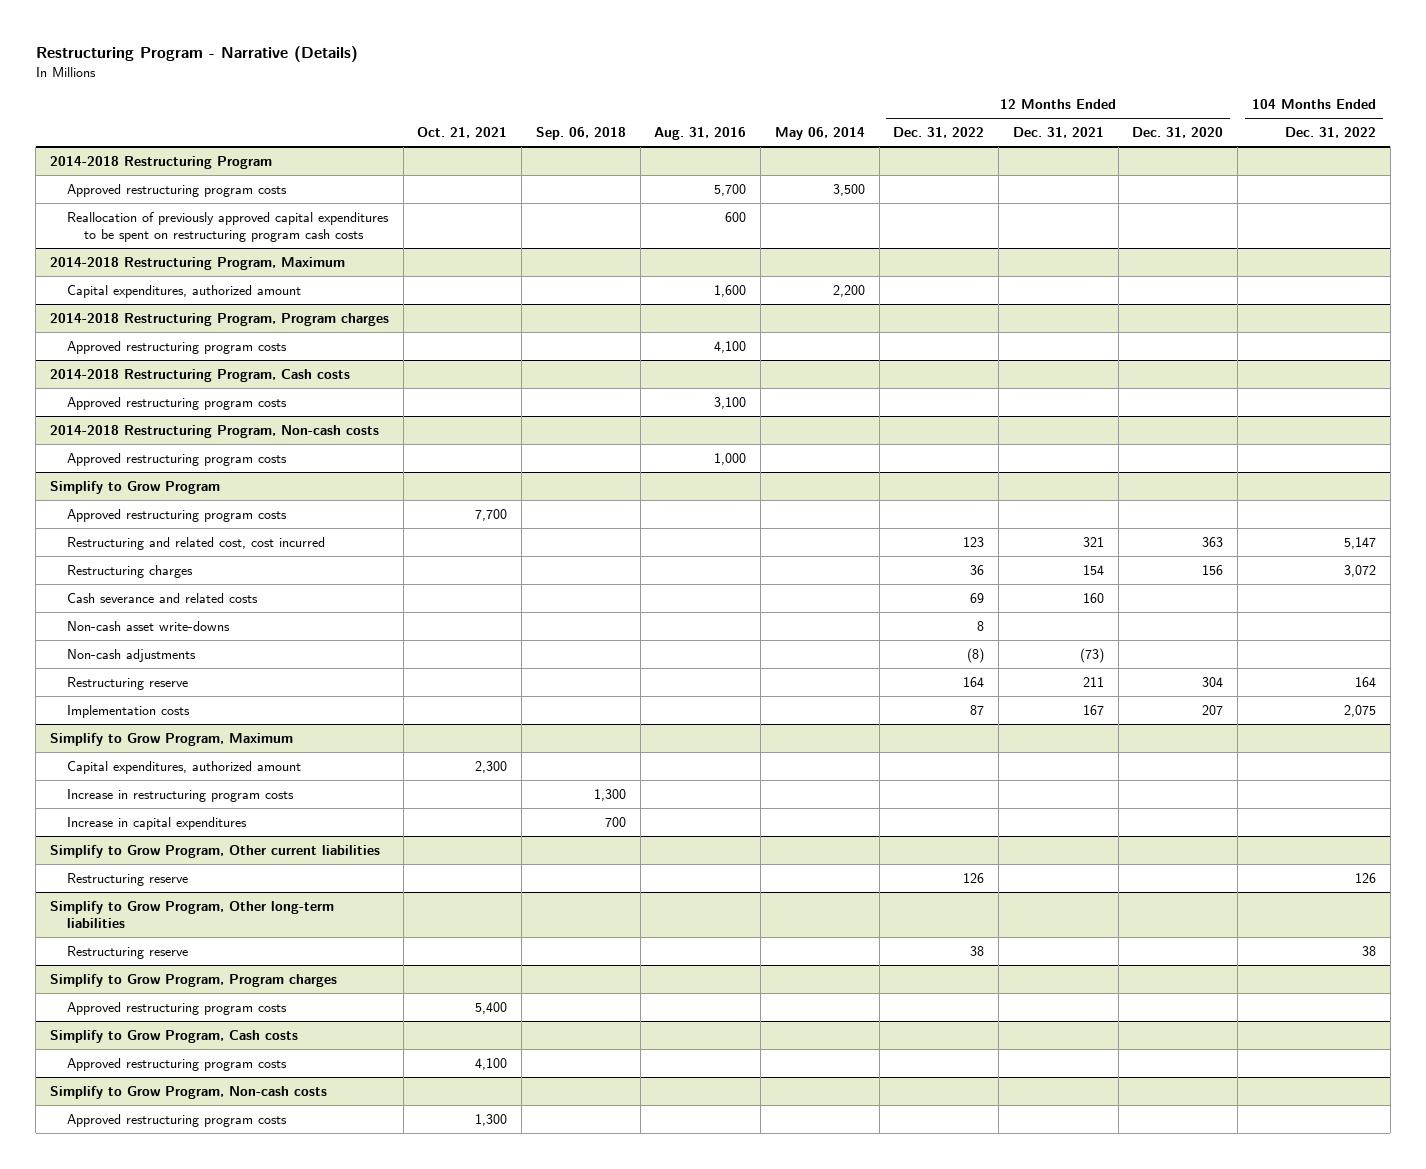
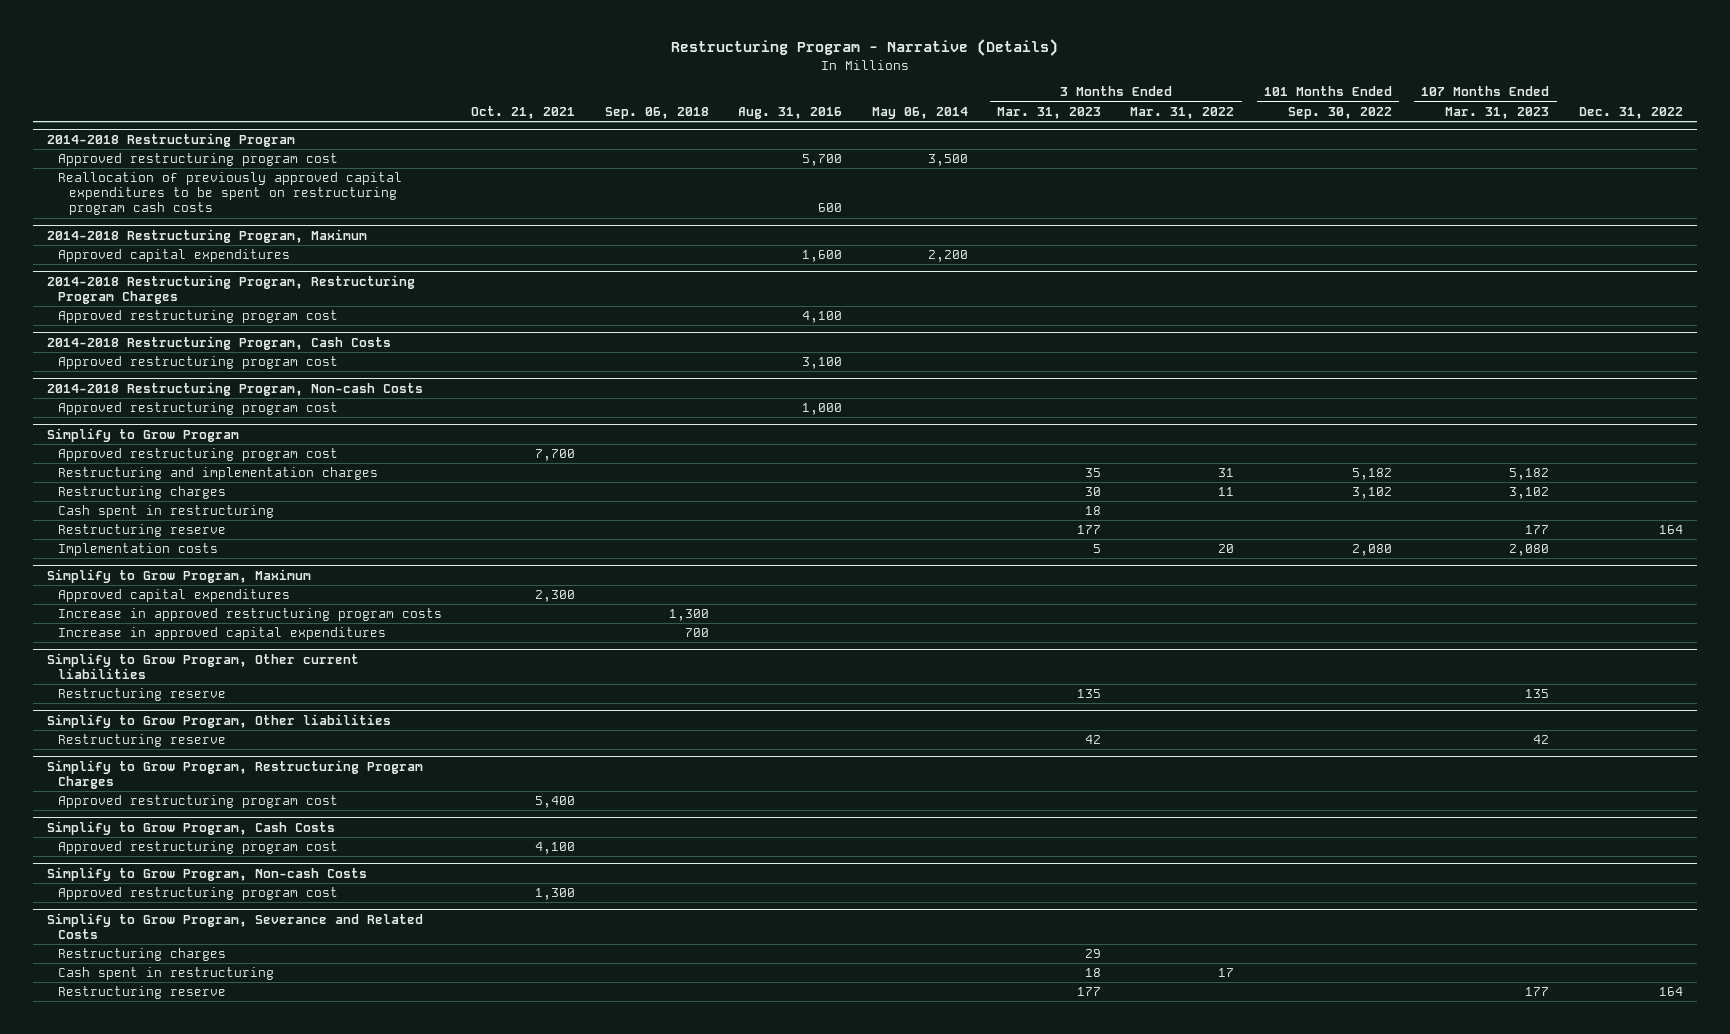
- | Oct. 21, 2021 | Sep. 06, 2018 | Aug. 31, 2016 | May 06, 2014 | 12 Months Ended Dec. 31, 2022 | 12 Months Ended Dec. 31, 2021 | 12 Months Ended Dec. 31, 2020 | 104 Months Ended Dec. 31, 2022
+ | Oct. 21, 2021 | Sep. 06, 2018 | Aug. 31, 2016 | May 06, 2014 | 3 Months Ended Mar. 31, 2023 | 3 Months Ended Mar. 31, 2022 | 101 Months Ended Sep. 30, 2022 | 107 Months Ended Mar. 31, 2023 | Dec. 31, 2022
@ 2014-2018 Restructuring Program
- Approved restructuring program costs | | | 5,700 | 3,500 | | | |
+ Approved restructuring program cost | | | 5,700 | 3,500 | | | | |
@ 2014-2018 Restructuring Program, Maximum
- Capital expenditures, authorized amount | | | 1,600 | 2,200 | | | |
- 2014-2018 Restructuring Program, Program charges
- Approved restructuring program costs | | | 4,100 | | | | |
- 2014-2018 Restructuring Program, Cash costs
- Approved restructuring program costs | | | 3,100 | | | | |
- 2014-2018 Restructuring Program, Non-cash costs
- Approved restructuring program costs | | | 1,000 | | | | |
@ 2014-2018 Restructuring Program, Maximum
+ Approved capital expenditures | | | 1,600 | 2,200 | | | | |
+ 2014-2018 Restructuring Program, Restructuring Program Charges
+ Approved restructuring program cost | | | 4,100 | | | | | |
+ 2014-2018 Restructuring Program, Cash Costs
+ Approved restructuring program cost | | | 3,100 | | | | | |
+ 2014-2018 Restructuring Program, Non-cash Costs
+ Approved restructuring program cost | | | 1,000 | | | | | |
@ Simplify to Grow Program
- Approved restructuring program costs | 7,700 | | | | | | |
- Restructuring and related cost, cost incurred | | | | | 123 | 321 | 363 | 5,147
+ Approved restructuring program cost | 7,700 | | | | | | | |
+ Restructuring and implementation charges | | | | | 35 | 31 | 5,182 | 5,182 |
- Cash severance and related costs | | | | | 69 | 160 | |
- Non-cash asset write-downs | | | | | 8 | | |
- Non-cash adjustments | | | | | (8) | (73) | |
+ Cash spent in restructuring | | | | | 18 | | | |
@ Simplify to Grow Program, Maximum
- Capital expenditures, authorized amount | 2,300 | | | | | | |
- Increase in restructuring program costs | | 1,300 | | | | | |
- Increase in capital expenditures | | 700 | | | | | |
+ Approved capital expenditures | 2,300 | | | | | | | |
+ Increase in approved restructuring program costs | | 1,300 | | | | | | |
+ Increase in approved capital expenditures | | 700 | | | | | | |
- Simplify to Grow Program, Other long-term liabilities
+ Simplify to Grow Program, Other liabilities
- Simplify to Grow Program, Program charges
- Approved restructuring program costs | 5,400 | | | | | | |
- Simplify to Grow Program, Cash costs
- Approved restructuring program costs | 4,100 | | | | | | |
- Simplify to Grow Program, Non-cash costs
- Approved restructuring program costs | 1,300 | | | | | | |
+ Simplify to Grow Program, Restructuring Program Charges
+ Approved restructuring program cost | 5,400 | | | | | | | |
+ Simplify to Grow Program, Cash Costs
+ Approved restructuring program cost | 4,100 | | | | | | | |
+ Simplify to Grow Program, Non-cash Costs
+ Approved restructuring program cost | 1,300 | | | | | | | |
+ Simplify to Grow Program, Severance and Related Costs
+ Restructuring charges | | | | | 29 | | | |
+ Cash spent in restructuring | | | | | 18 | 17 | | |
+ Restructuring reserve | | | | | 177 | | | 177 | 164

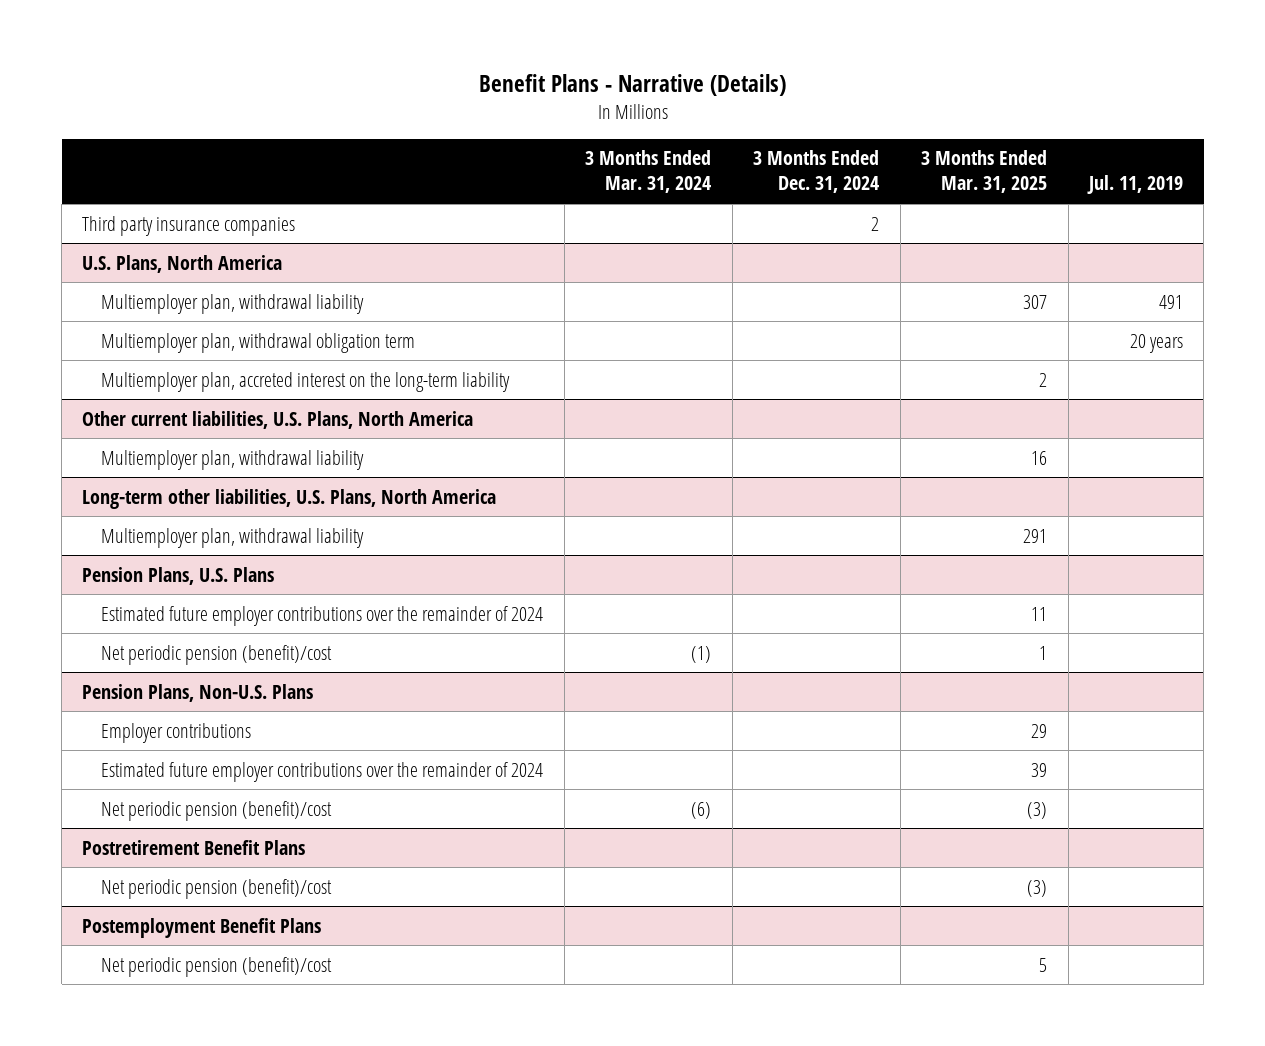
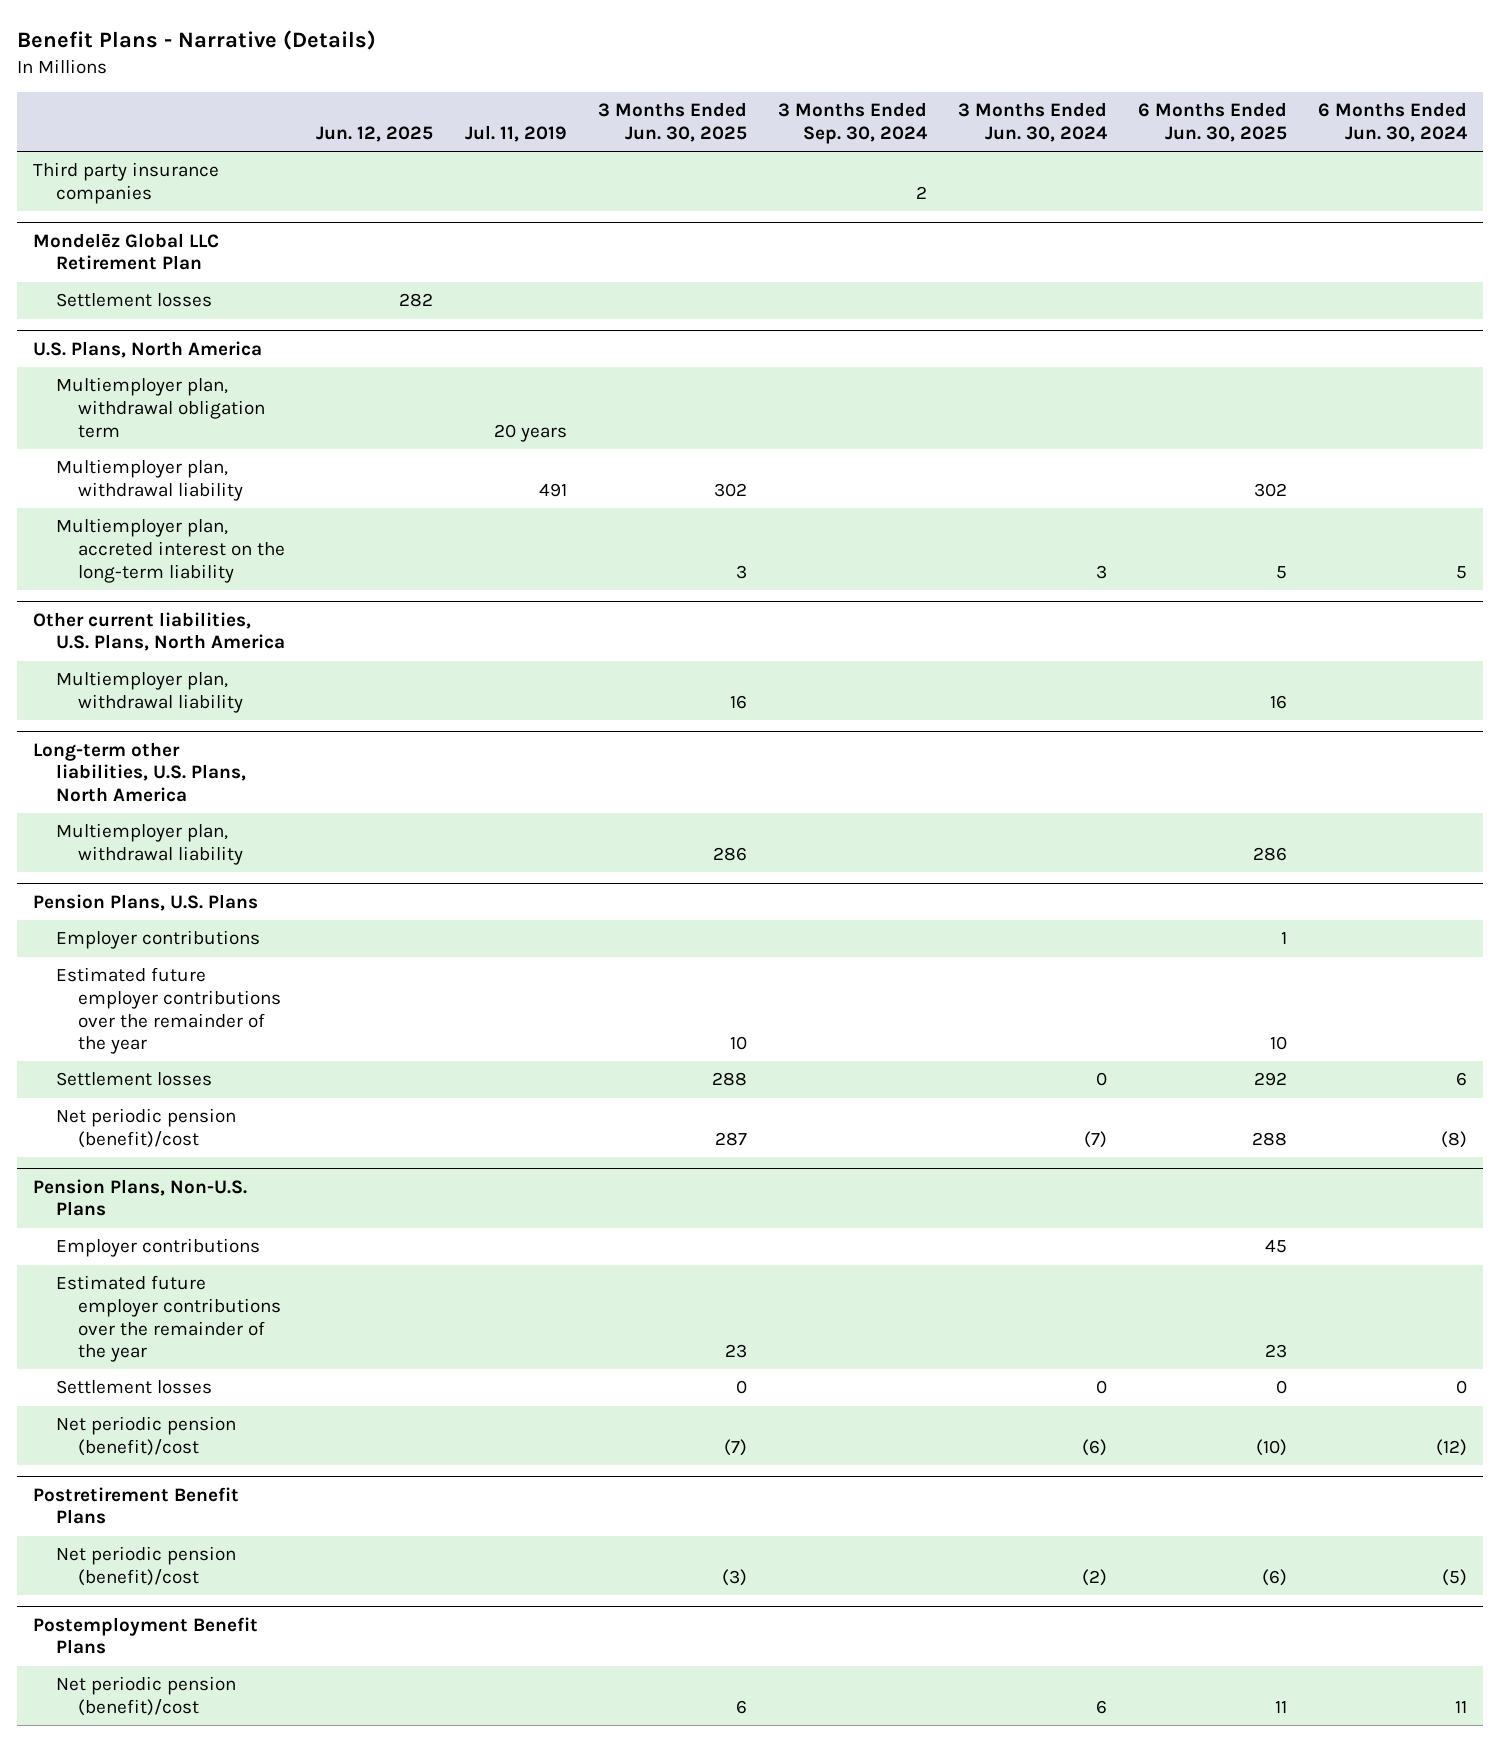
- | 3 Months Ended Mar. 31, 2024 | 3 Months Ended Dec. 31, 2024 | 3 Months Ended Mar. 31, 2025 | Jul. 11, 2019
+ | Jun. 12, 2025 | Jul. 11, 2019 | 3 Months Ended Jun. 30, 2025 | 3 Months Ended Sep. 30, 2024 | 3 Months Ended Jun. 30, 2024 | 6 Months Ended Jun. 30, 2025 | 6 Months Ended Jun. 30, 2024
+ Mondelēz Global LLC Retirement Plan
+ Settlement losses | 282 | | | | | |
@ U.S. Plans, North America
moved down: Multiemployer plan, withdrawal liability | | 491 | 302 | | | 302 |
@ Pension Plans, U.S. Plans
- Estimated future employer contributions over the remainder of 2024 | | | 11 |
+ Employer contributions | | | | | | 1 |
+ Estimated future employer contributions over the remainder of the year | | | 10 | | | 10 |
+ Settlement losses | | | 288 | | 0 | 292 | 6
@ Pension Plans, Non-U.S. Plans
- Estimated future employer contributions over the remainder of 2024 | | | 39 |
+ Estimated future employer contributions over the remainder of the year | | | 23 | | | 23 |
+ Settlement losses | | | 0 | | 0 | 0 | 0

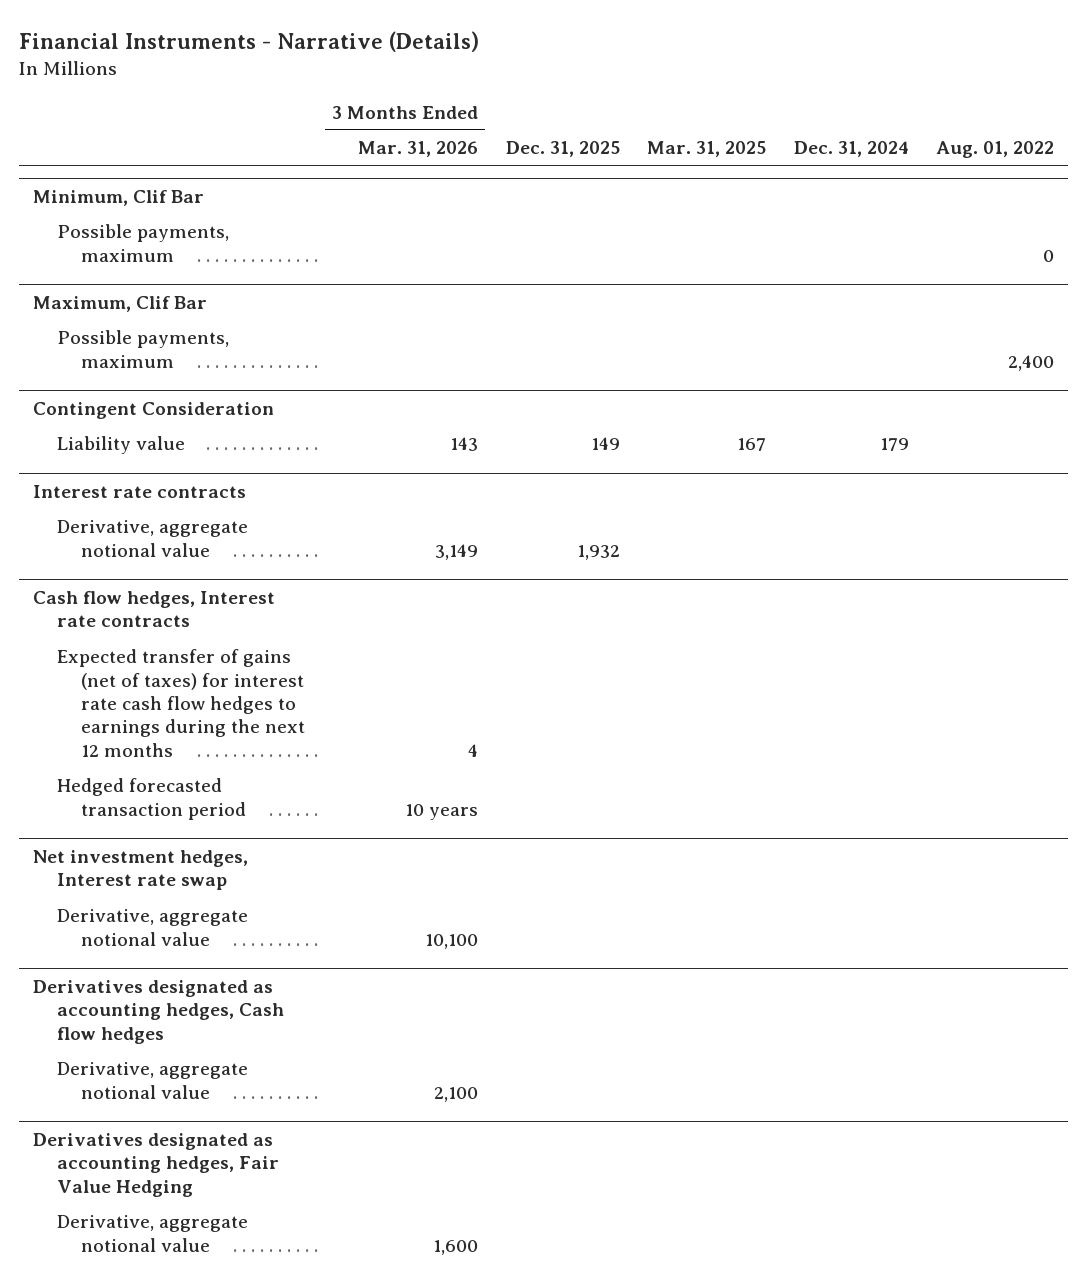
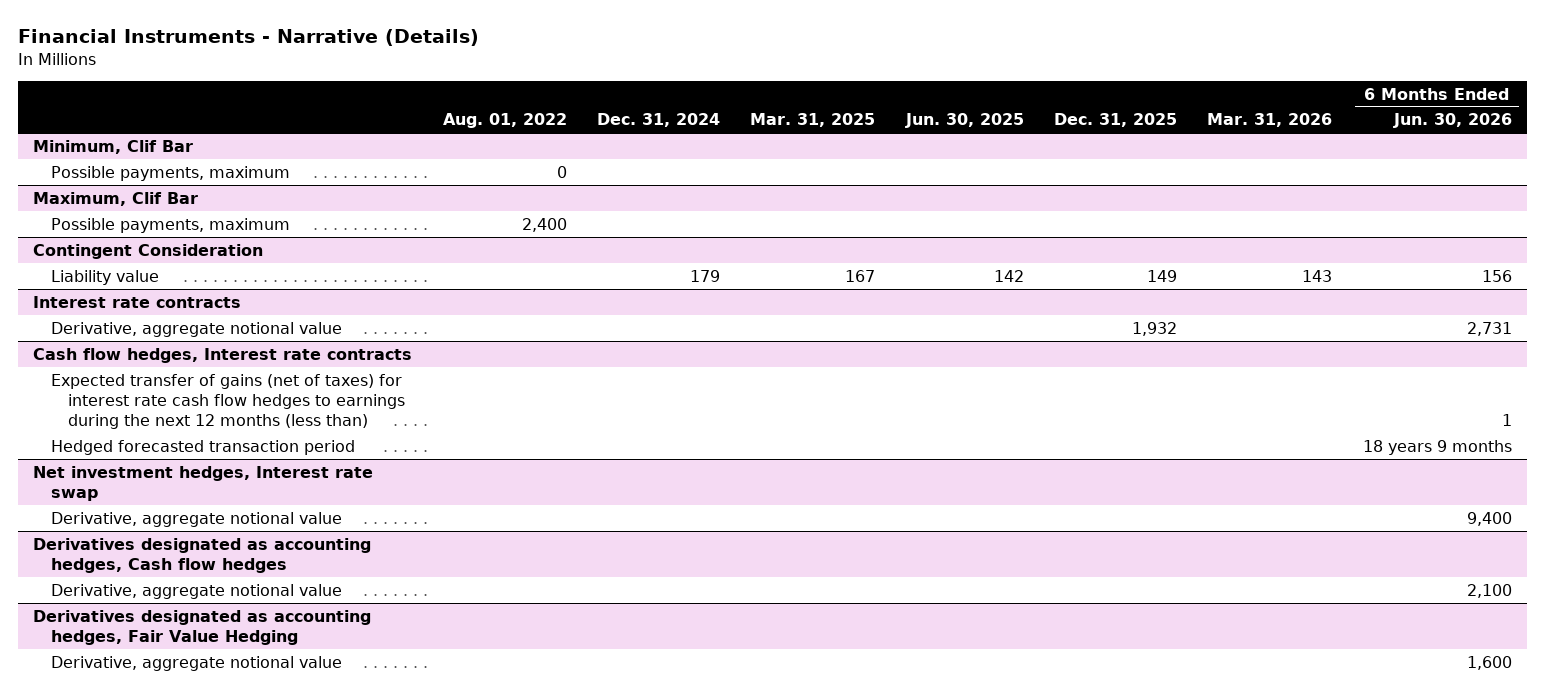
- | 3 Months Ended Mar. 31, 2026 | Dec. 31, 2025 | Mar. 31, 2025 | Dec. 31, 2024 | Aug. 01, 2022
+ | Aug. 01, 2022 | Dec. 31, 2024 | Mar. 31, 2025 | Jun. 30, 2025 | Dec. 31, 2025 | Mar. 31, 2026 | 6 Months Ended Jun. 30, 2026
@ Cash flow hedges, Interest rate contracts
- Expected transfer of gains (net of taxes) for interest rate cash flow hedges to earnings during the next 12 months | 4 | | | |
+ Expected transfer of gains (net of taxes) for interest rate cash flow hedges to earnings during the next 12 months (less than) | | | | | | | 1

